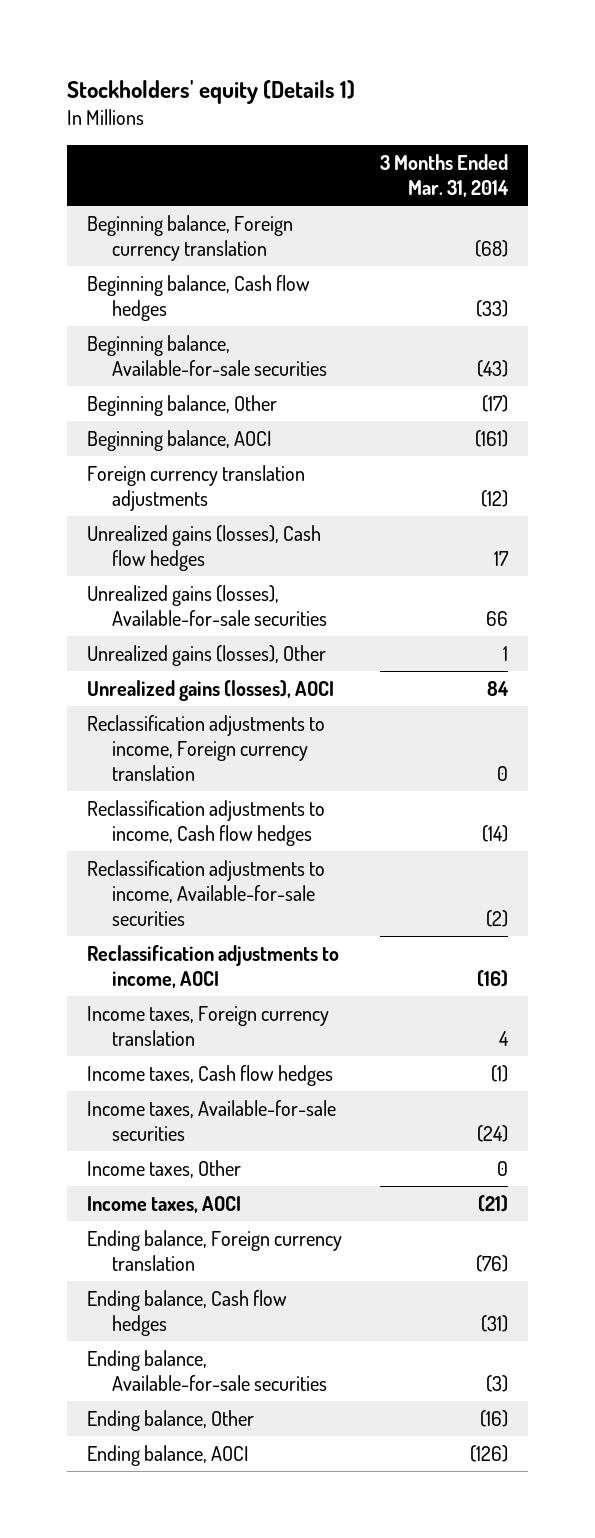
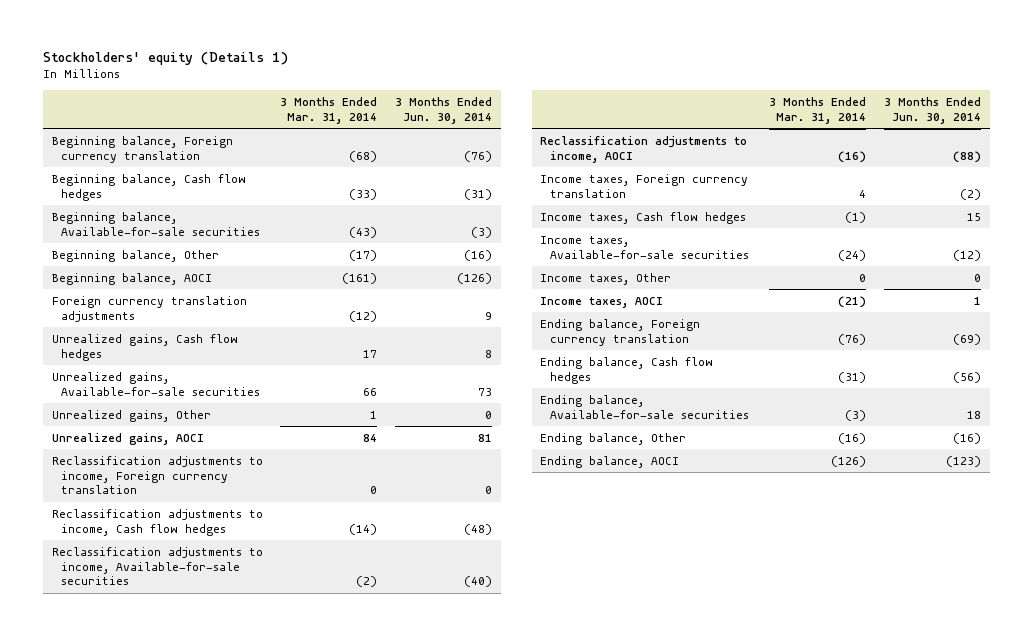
- | 3 Months Ended Mar. 31, 2014
+ | 3 Months Ended Mar. 31, 2014 | 3 Months Ended Jun. 30, 2014
- Unrealized gains (losses), Cash flow hedges | 17
- Unrealized gains (losses), Available-for-sale securities | 66
- Unrealized gains (losses), Other | 1
- Unrealized gains (losses), AOCI | 84
+ Unrealized gains, Cash flow hedges | 17 | 8
+ Unrealized gains, Available-for-sale securities | 66 | 73
+ Unrealized gains, Other | 1 | 0
+ Unrealized gains, AOCI | 84 | 81

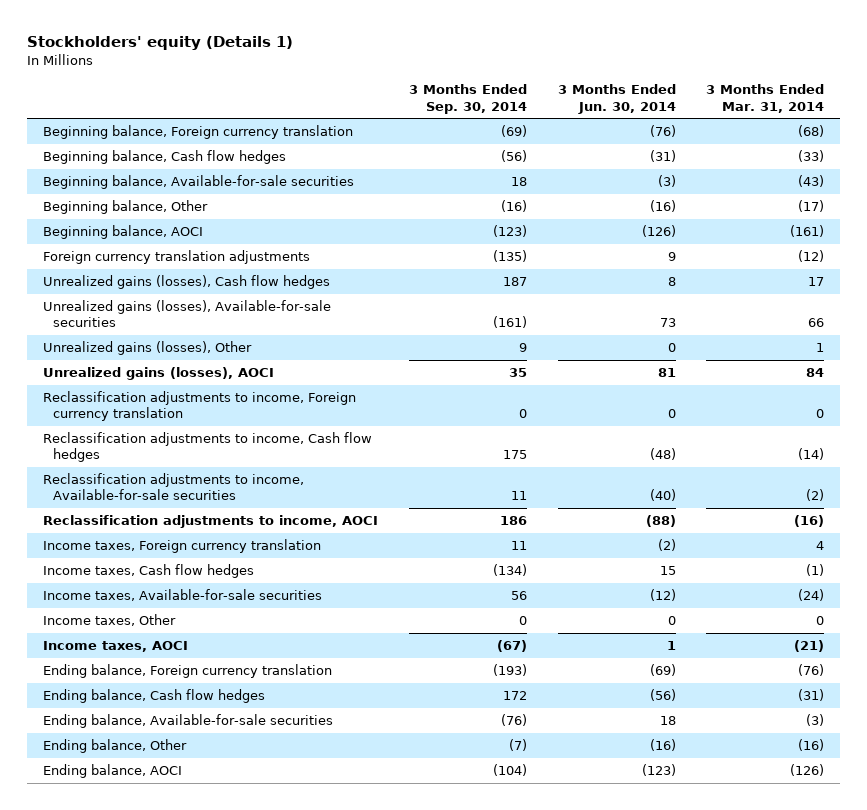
- | 3 Months Ended Mar. 31, 2014 | 3 Months Ended Jun. 30, 2014
+ | 3 Months Ended Sep. 30, 2014 | 3 Months Ended Jun. 30, 2014 | 3 Months Ended Mar. 31, 2014
- Unrealized gains, Cash flow hedges | 17 | 8
- Unrealized gains, Available-for-sale securities | 66 | 73
- Unrealized gains, Other | 1 | 0
- Unrealized gains, AOCI | 84 | 81
+ Unrealized gains (losses), Cash flow hedges | 187 | 8 | 17
+ Unrealized gains (losses), Available-for-sale securities | (161) | 73 | 66
+ Unrealized gains (losses), Other | 9 | 0 | 1
+ Unrealized gains (losses), AOCI | 35 | 81 | 84

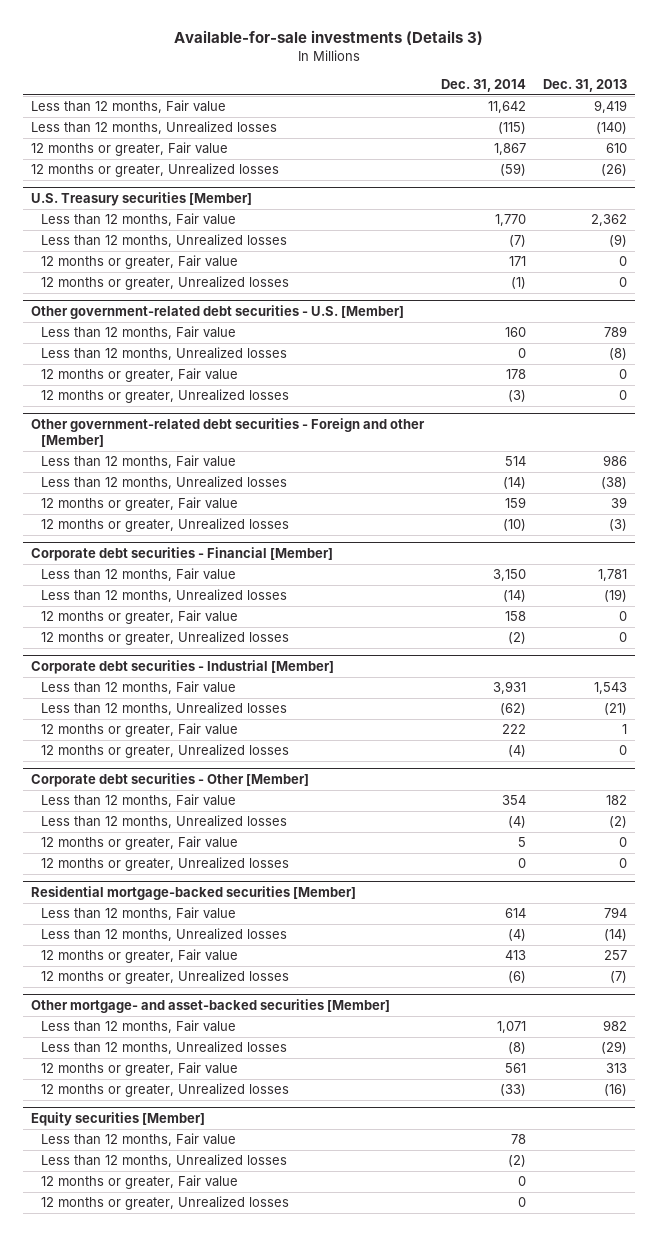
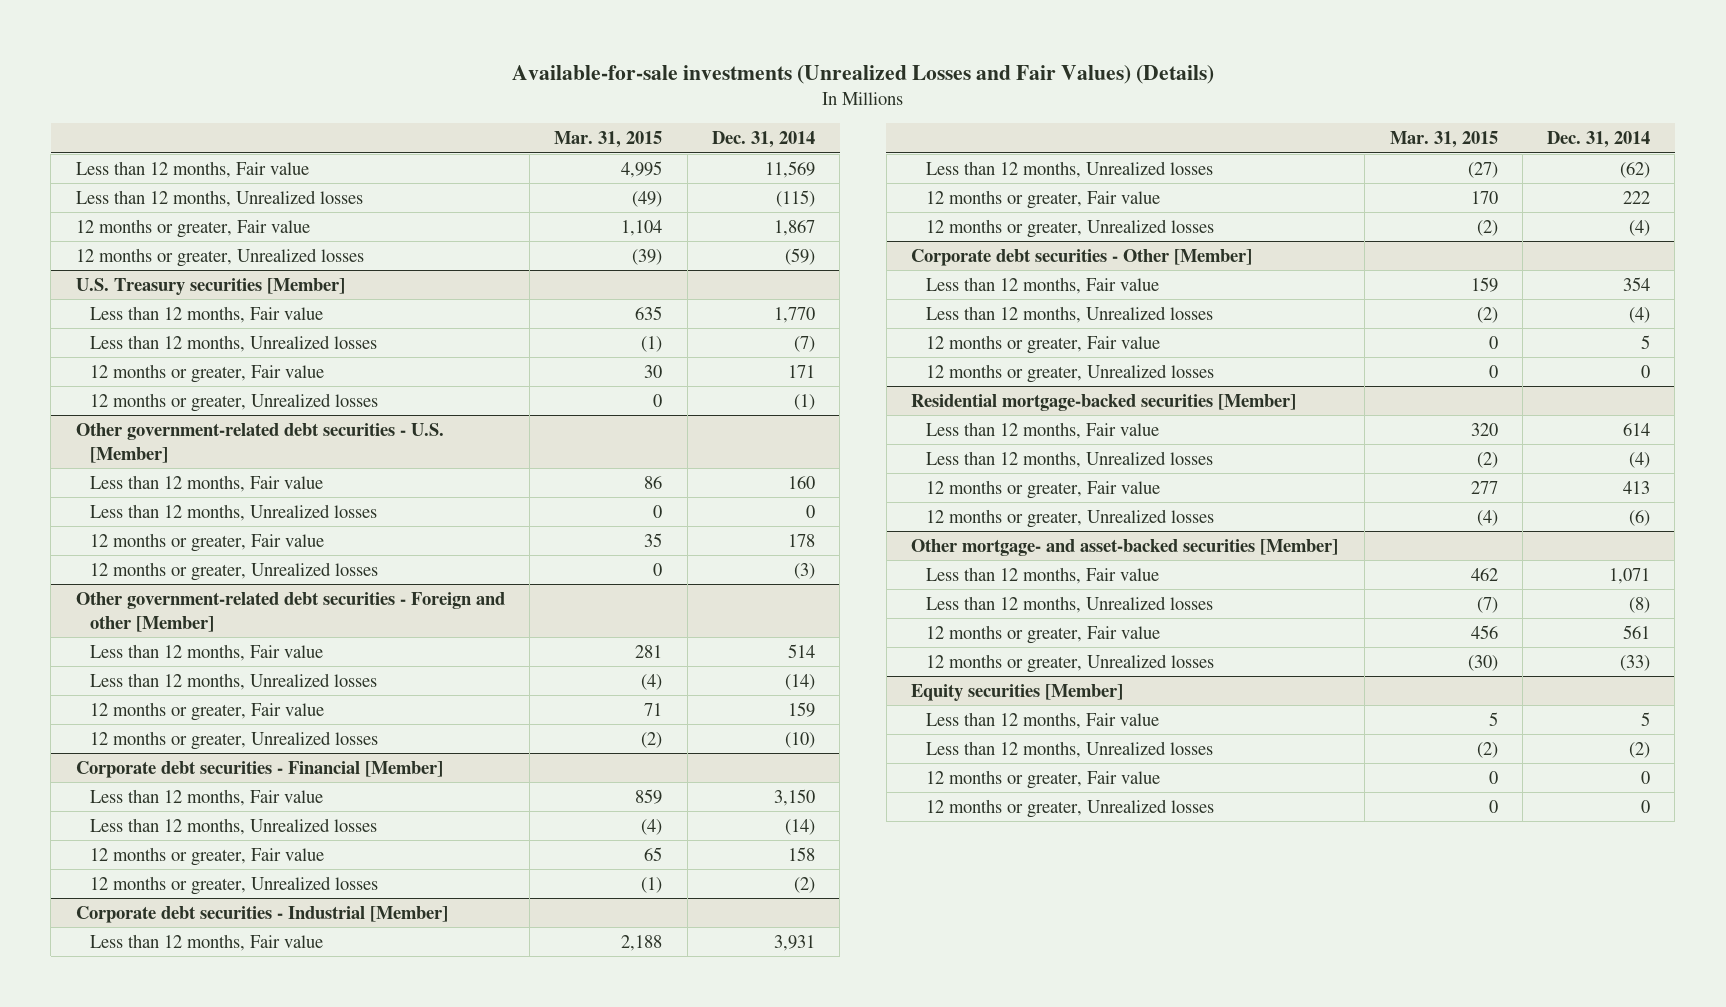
- Available-for-sale investments (Details 3)
+ Available-for-sale investments (Unrealized Losses and Fair Values) (Details)
- | Dec. 31, 2014 | Dec. 31, 2013
+ | Mar. 31, 2015 | Dec. 31, 2014
- Less than 12 months, Fair value | 11,642 | 9,419
+ Less than 12 months, Fair value | 4,995 | 11,569
@ Equity securities [Member]
- Less than 12 months, Fair value | 78 |
+ Less than 12 months, Fair value | 5 | 5

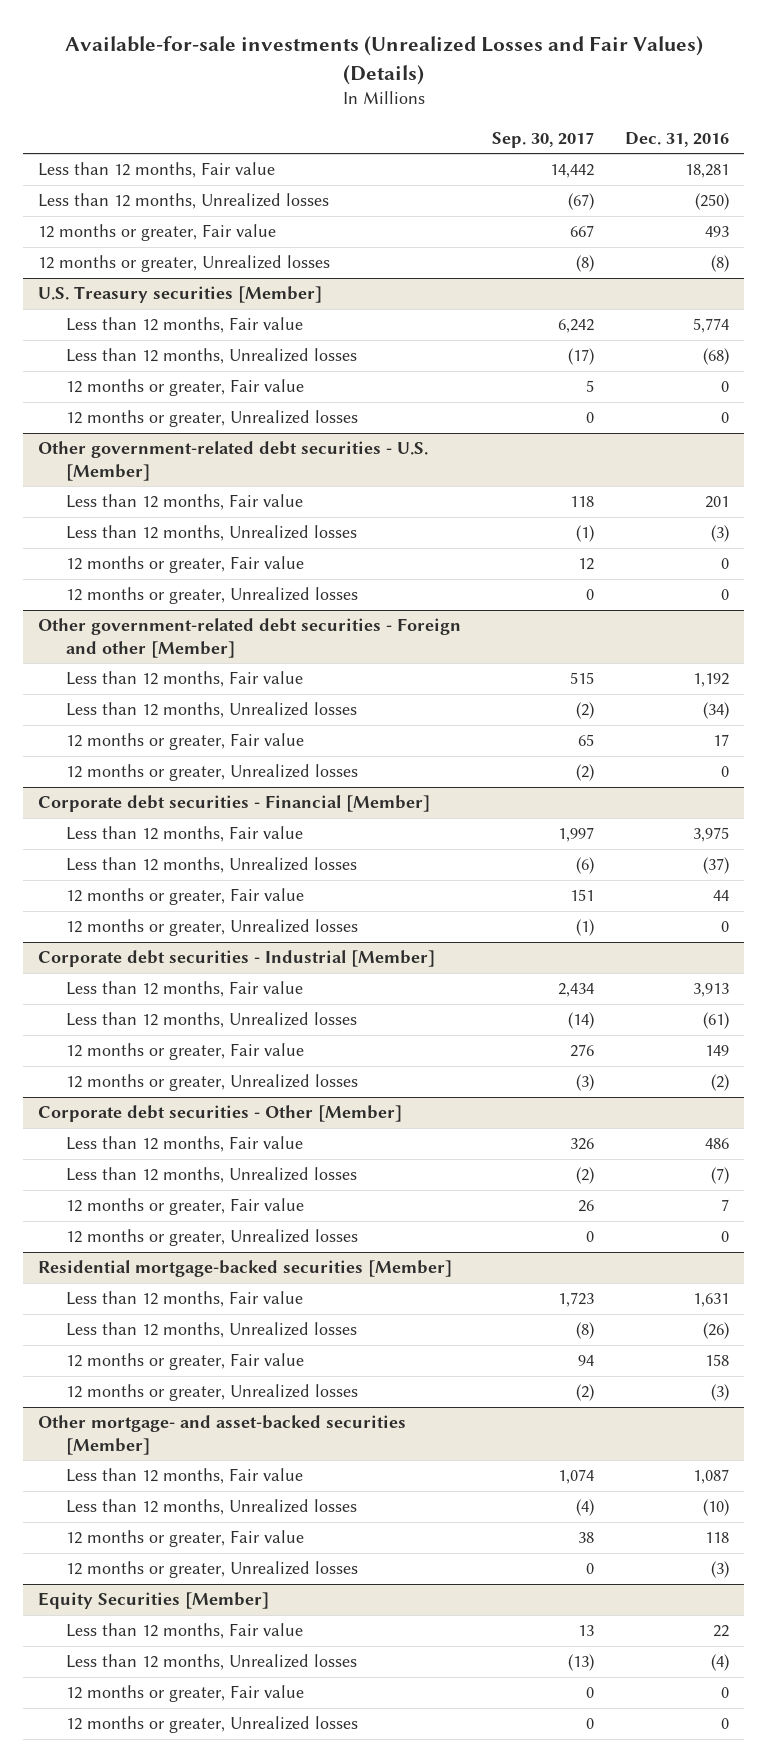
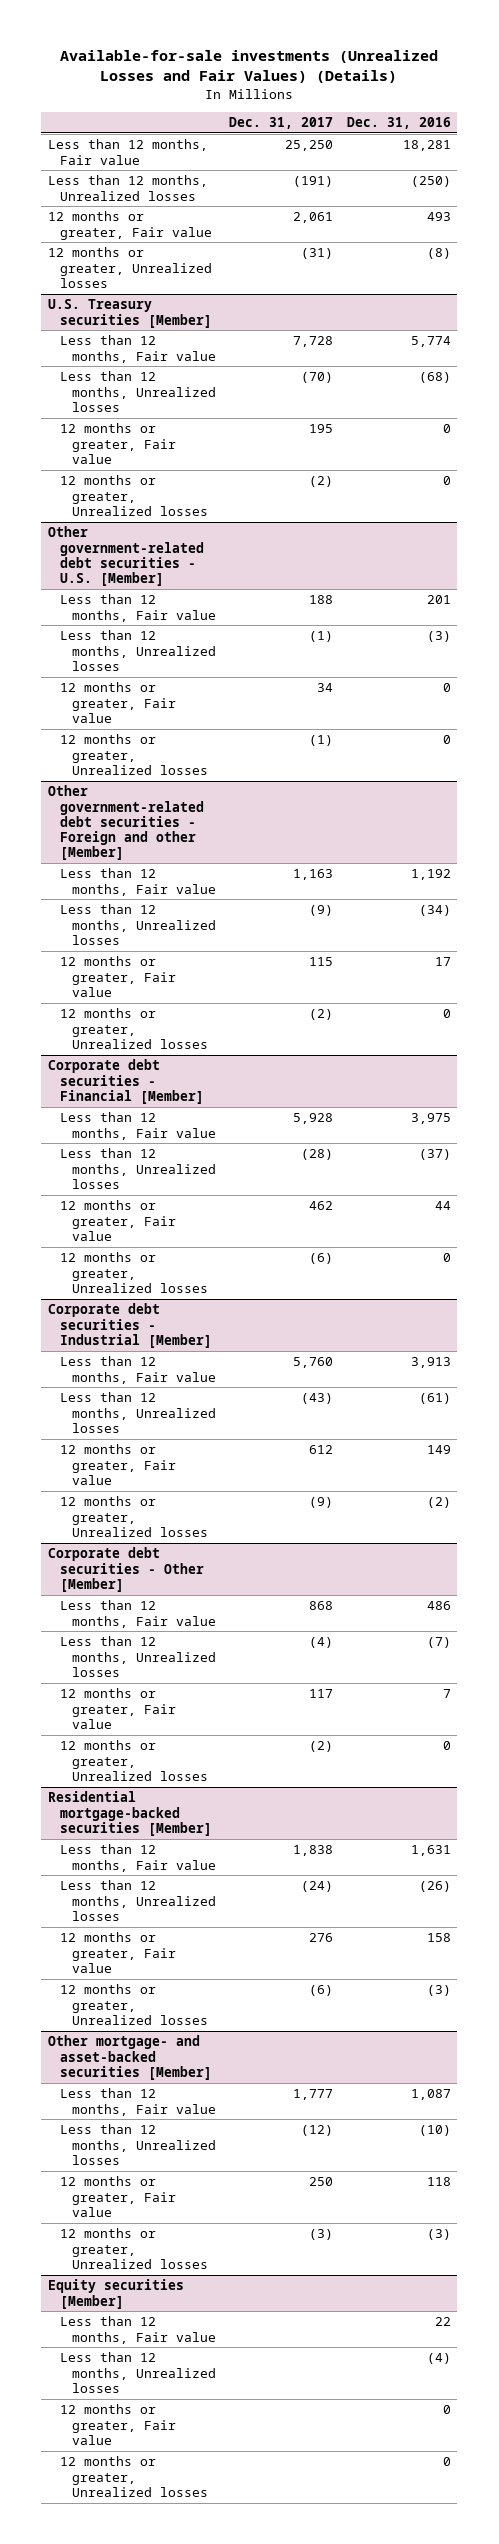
- | Sep. 30, 2017 | Dec. 31, 2016
+ | Dec. 31, 2017 | Dec. 31, 2016
- Equity Securities [Member]
+ Equity securities [Member]

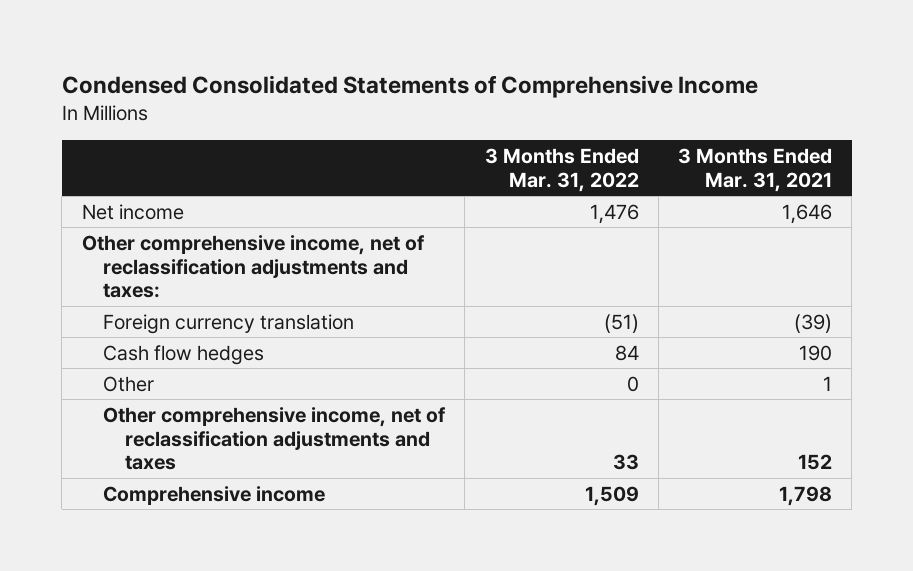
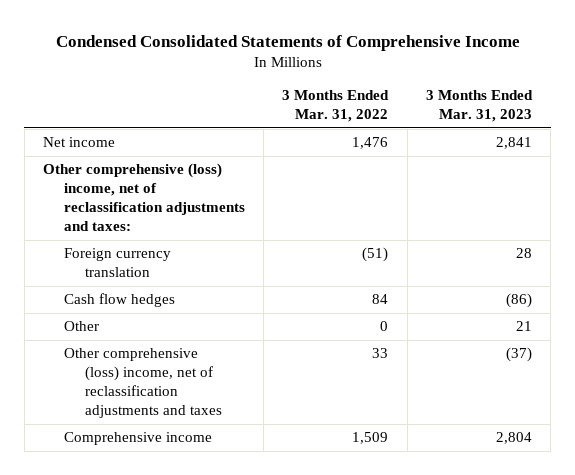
- | 3 Months Ended Mar. 31, 2022 | 3 Months Ended Mar. 31, 2021
+ | 3 Months Ended Mar. 31, 2022 | 3 Months Ended Mar. 31, 2023
- Other comprehensive income, net of reclassification adjustments and taxes:
+ Other comprehensive (loss) income, net of reclassification adjustments and taxes:
- Other comprehensive income, net of reclassification adjustments and taxes | 33 | 152
+ Other comprehensive (loss) income, net of reclassification adjustments and taxes | 33 | (37)

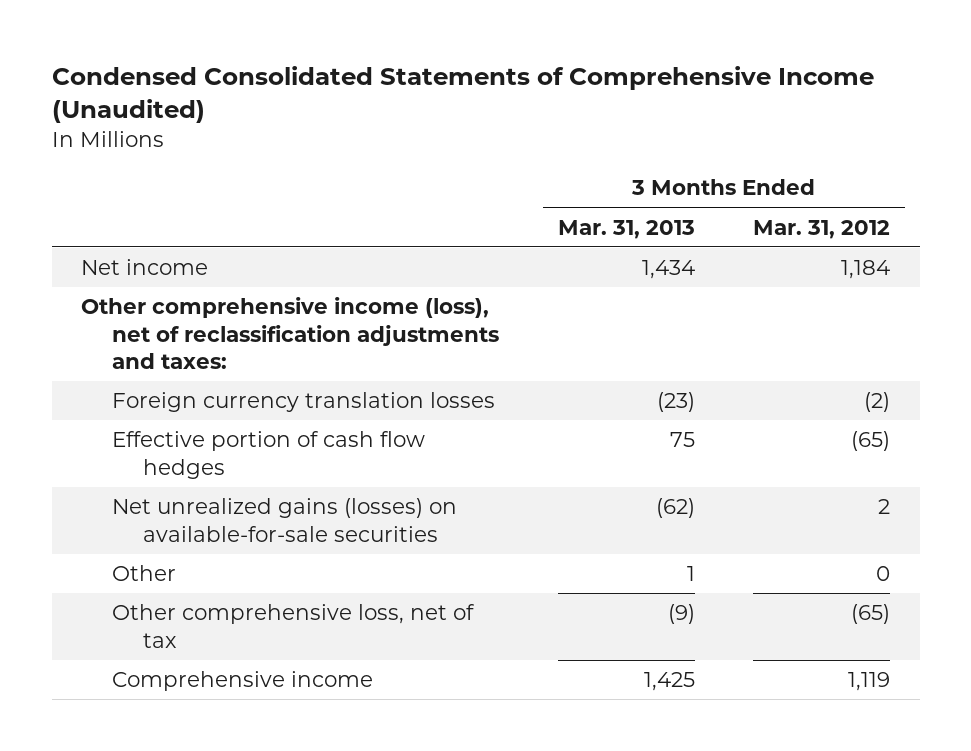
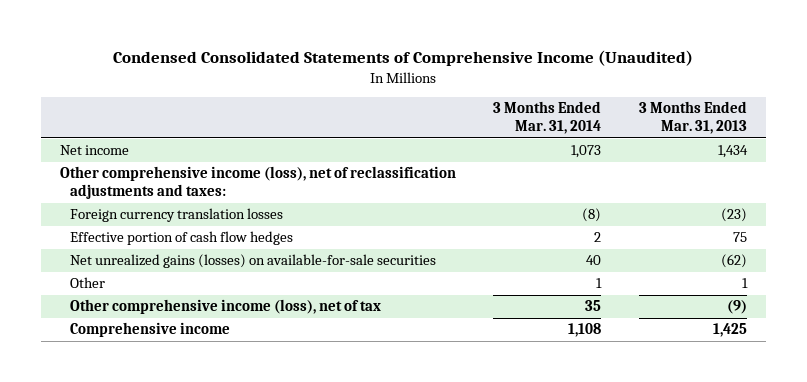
- | 3 Months Ended Mar. 31, 2013 | 3 Months Ended Mar. 31, 2012
+ | 3 Months Ended Mar. 31, 2014 | 3 Months Ended Mar. 31, 2013
- Other comprehensive loss, net of tax | (9) | (65)
+ Other comprehensive income (loss), net of tax | 35 | (9)

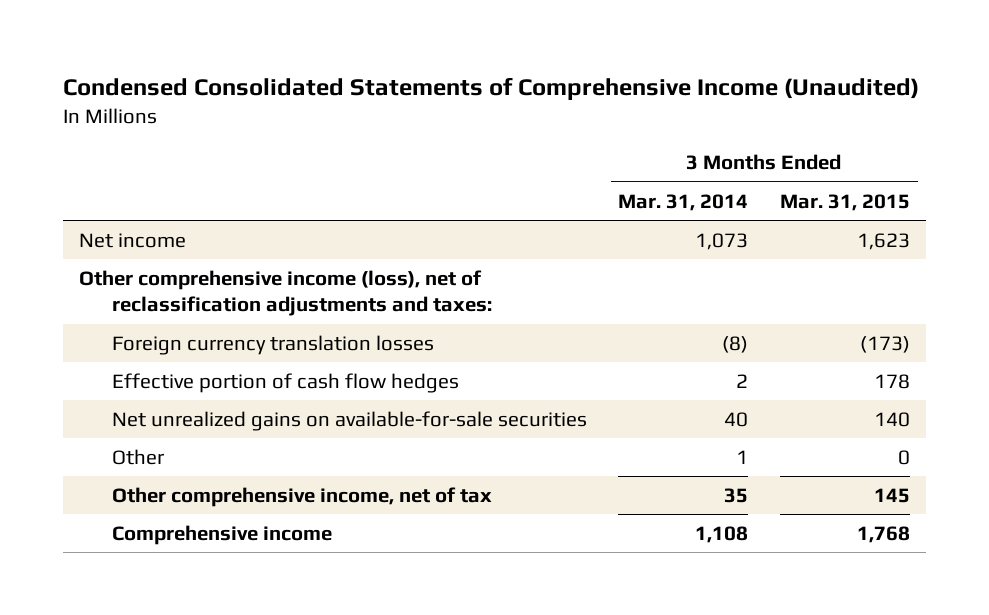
- | 3 Months Ended Mar. 31, 2014 | 3 Months Ended Mar. 31, 2013
+ | 3 Months Ended Mar. 31, 2014 | 3 Months Ended Mar. 31, 2015
- Net unrealized gains (losses) on available-for-sale securities | 40 | (62)
+ Net unrealized gains on available-for-sale securities | 40 | 140
- Other comprehensive income (loss), net of tax | 35 | (9)
+ Other comprehensive income, net of tax | 35 | 145

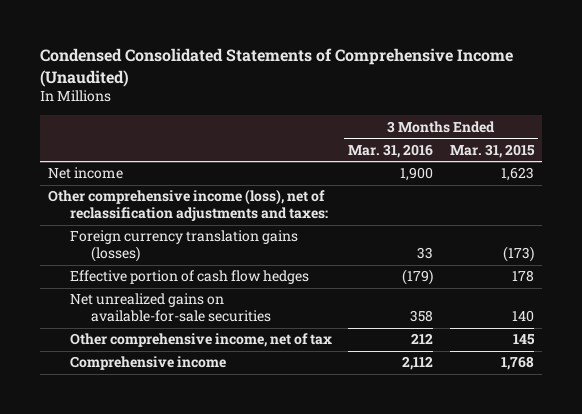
- | 3 Months Ended Mar. 31, 2014 | 3 Months Ended Mar. 31, 2015
+ | 3 Months Ended Mar. 31, 2016 | 3 Months Ended Mar. 31, 2015
- Foreign currency translation losses | (8) | (173)
+ Foreign currency translation gains (losses) | 33 | (173)
- Other | 1 | 0

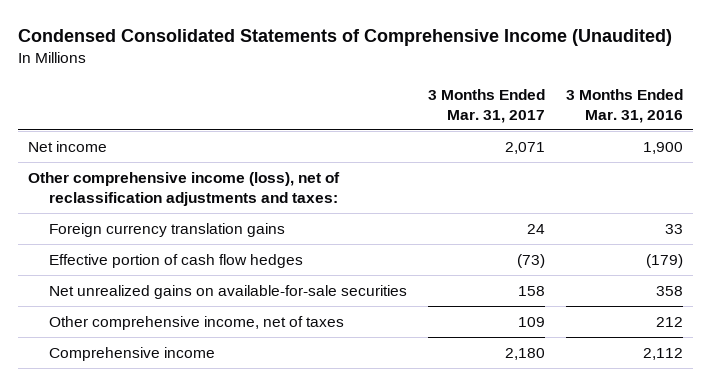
- | 3 Months Ended Mar. 31, 2016 | 3 Months Ended Mar. 31, 2015
+ | 3 Months Ended Mar. 31, 2017 | 3 Months Ended Mar. 31, 2016
- Foreign currency translation gains (losses) | 33 | (173)
+ Foreign currency translation gains | 24 | 33
- Other comprehensive income, net of tax | 212 | 145
+ Other comprehensive income, net of taxes | 109 | 212

